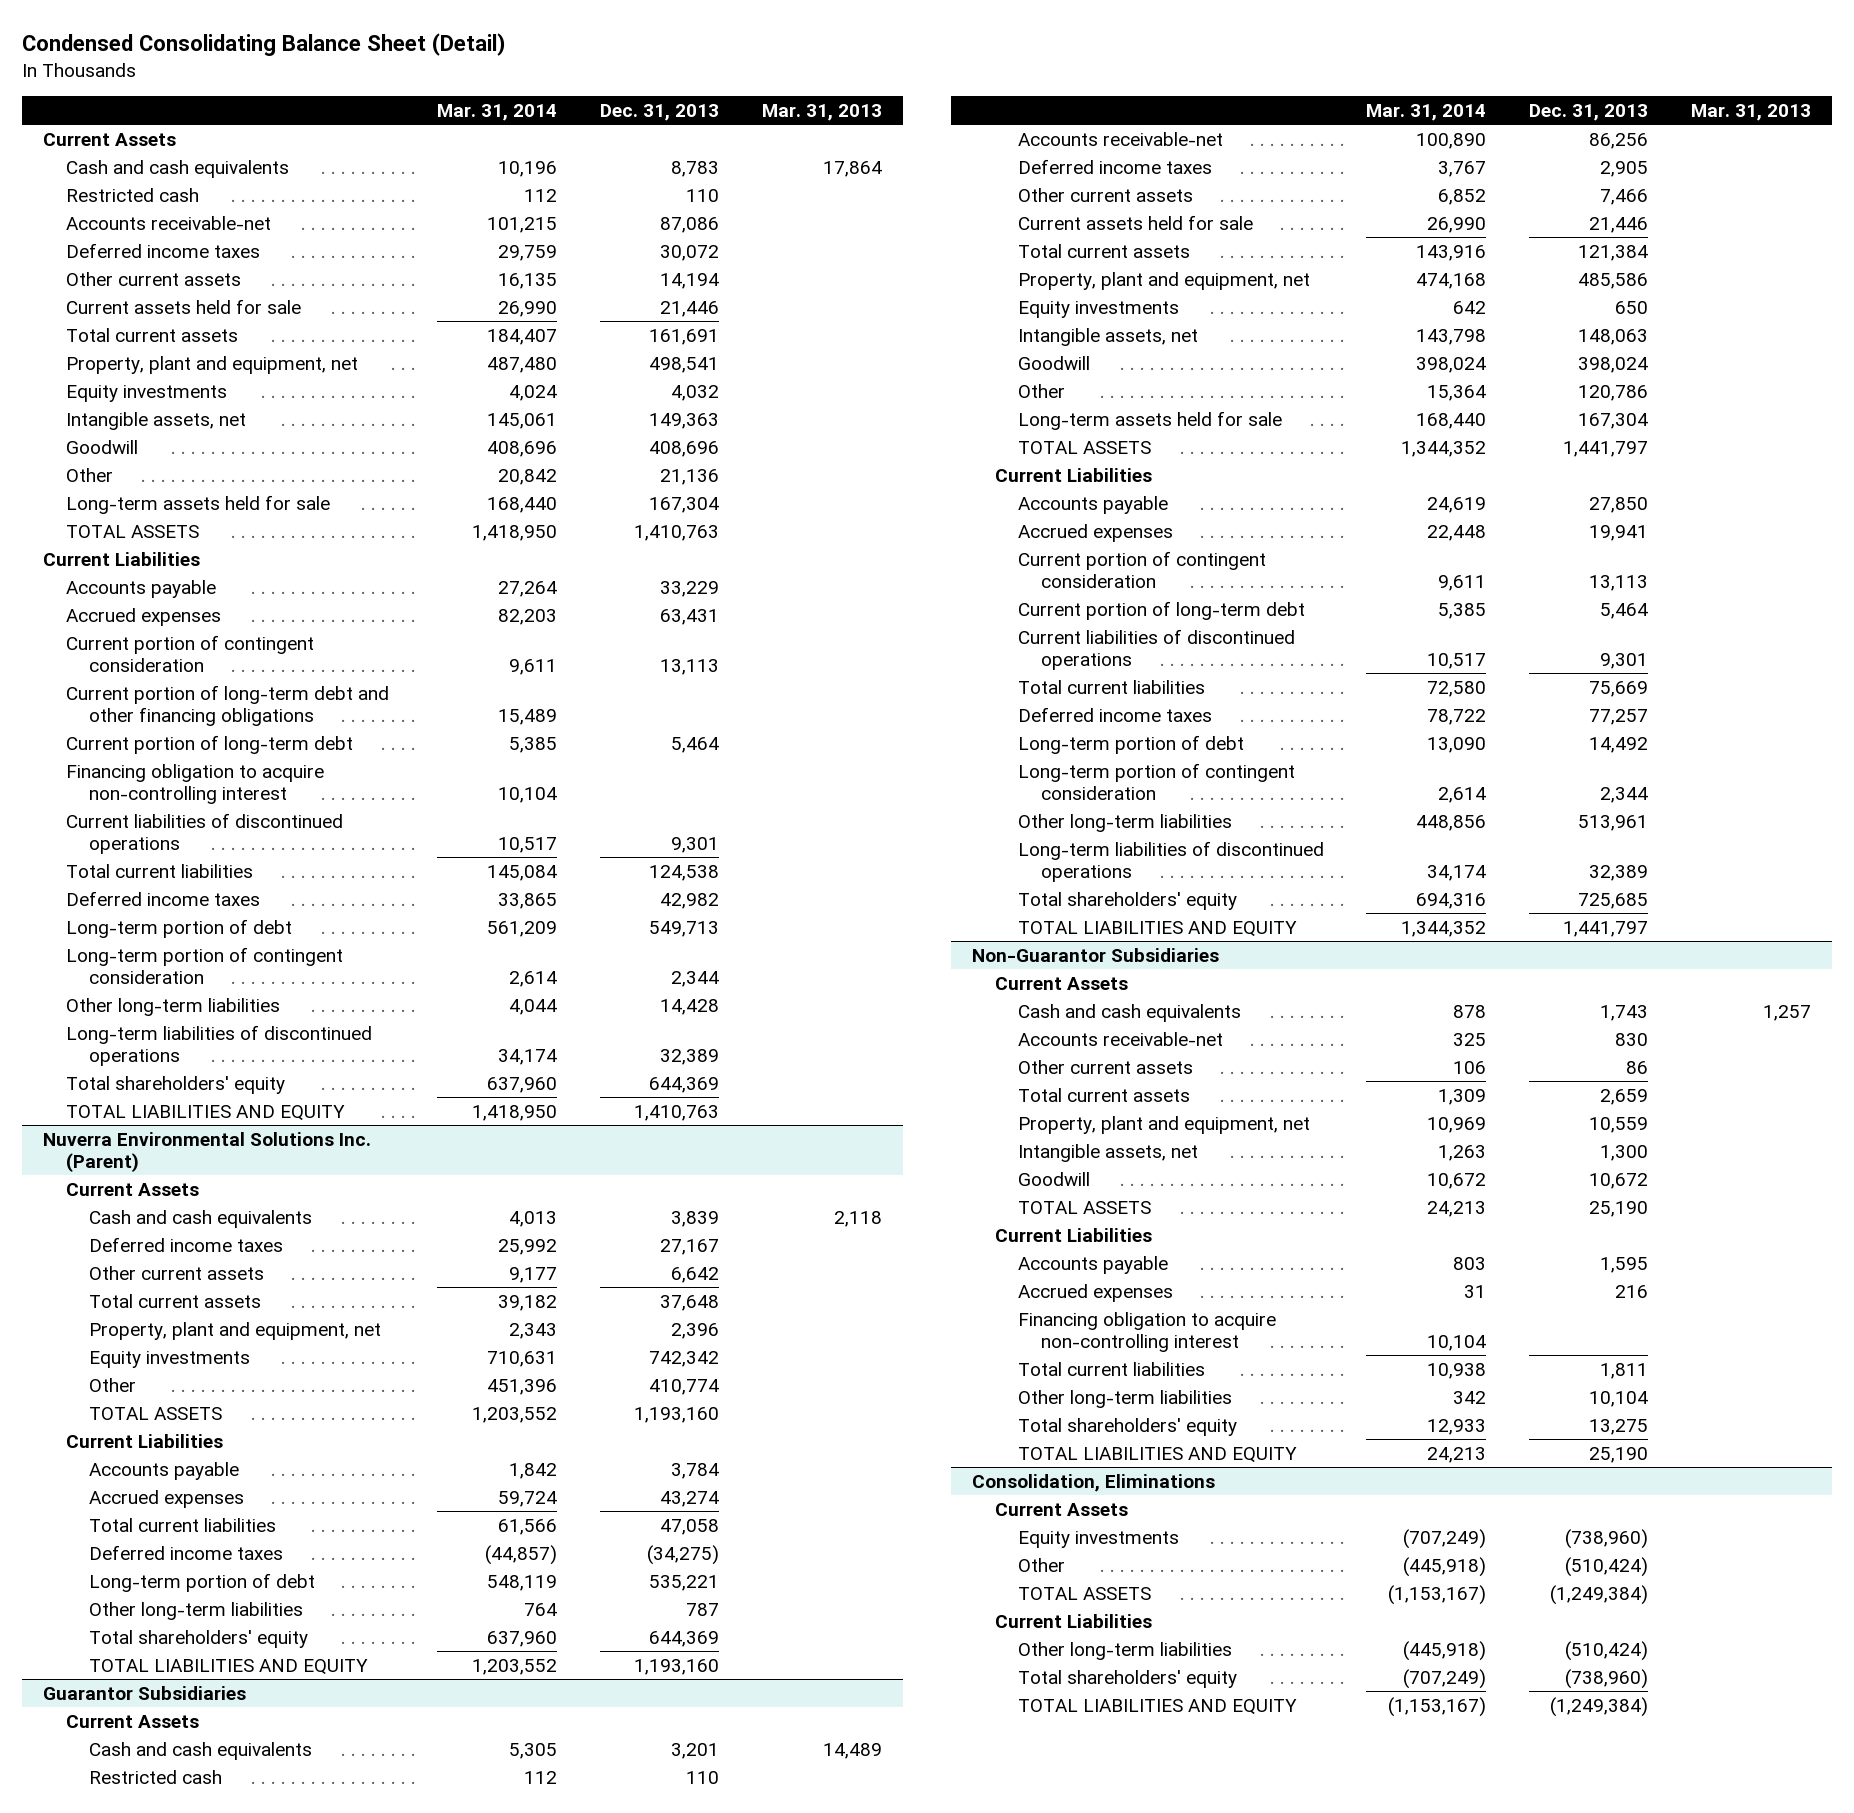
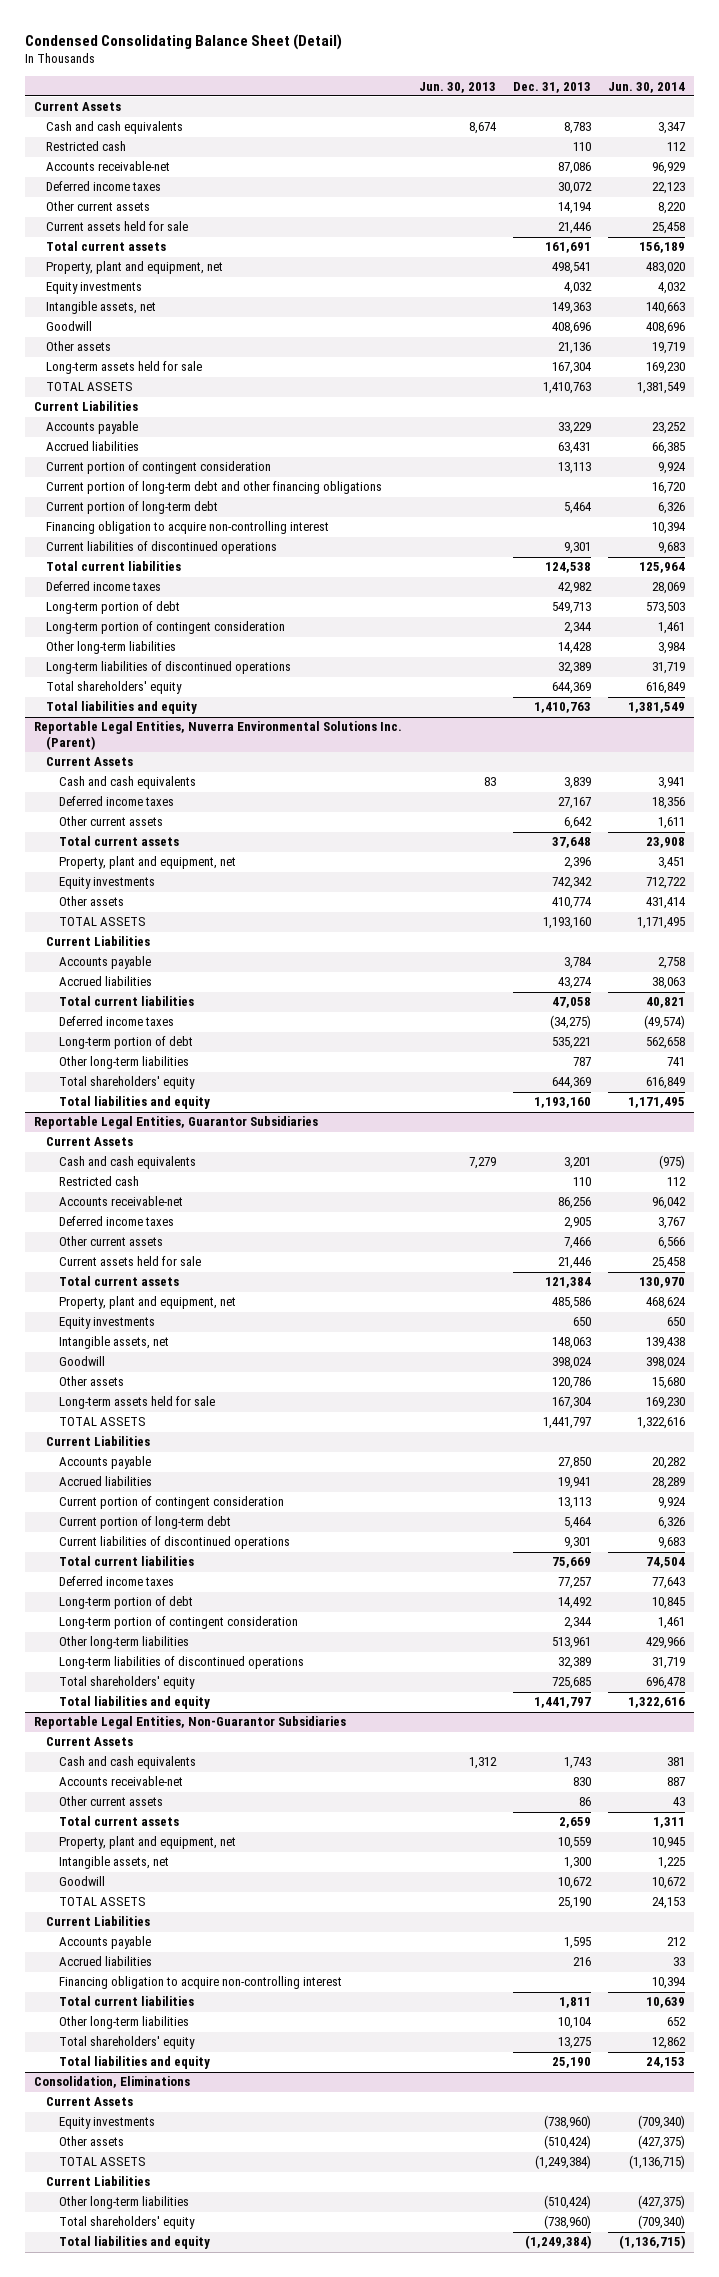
- | Mar. 31, 2014 | Dec. 31, 2013 | Mar. 31, 2013
+ | Jun. 30, 2013 | Dec. 31, 2013 | Jun. 30, 2014
- Other | 20,842 | 21,136 |
+ Other assets | | 21,136 | 19,719
- Accrued expenses | 82,203 | 63,431 |
+ Accrued liabilities | | 63,431 | 66,385
- TOTAL LIABILITIES AND EQUITY | 1,418,950 | 1,410,763 |
- Nuverra Environmental Solutions Inc. (Parent)
+ Total liabilities and equity | | 1,410,763 | 1,381,549
+ Reportable Legal Entities, Nuverra Environmental Solutions Inc. (Parent)
- Other | 451,396 | 410,774 |
+ Other assets | | 410,774 | 431,414
- Accrued expenses | 59,724 | 43,274 |
+ Accrued liabilities | | 43,274 | 38,063
- TOTAL LIABILITIES AND EQUITY | 1,203,552 | 1,193,160 |
- Guarantor Subsidiaries
+ Total liabilities and equity | | 1,193,160 | 1,171,495
+ Reportable Legal Entities, Guarantor Subsidiaries
- Other | 15,364 | 120,786 |
+ Other assets | | 120,786 | 15,680
- Accrued expenses | 22,448 | 19,941 |
+ Accrued liabilities | | 19,941 | 28,289
- TOTAL LIABILITIES AND EQUITY | 1,344,352 | 1,441,797 |
- Non-Guarantor Subsidiaries
+ Total liabilities and equity | | 1,441,797 | 1,322,616
+ Reportable Legal Entities, Non-Guarantor Subsidiaries
- Accrued expenses | 31 | 216 |
+ Accrued liabilities | | 216 | 33
- TOTAL LIABILITIES AND EQUITY | 24,213 | 25,190 |
+ Total liabilities and equity | | 25,190 | 24,153
@ Consolidation, Eliminations
- Other | (445,918) | (510,424) |
+ Other assets | | (510,424) | (427,375)
- TOTAL LIABILITIES AND EQUITY | (1,153,167) | (1,249,384) |
+ Total liabilities and equity | | (1,249,384) | (1,136,715)

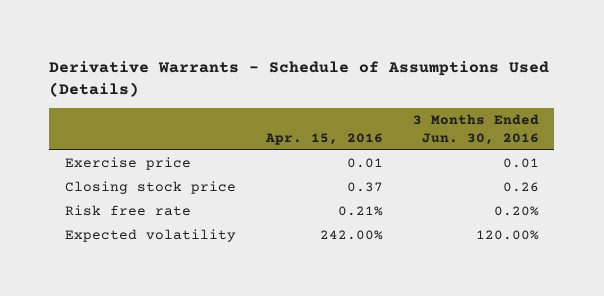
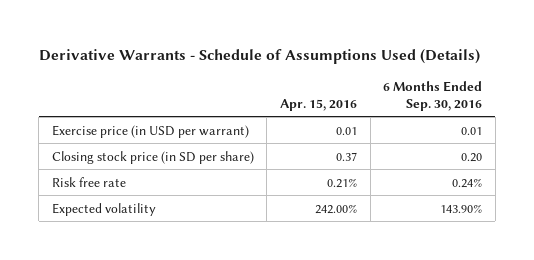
- | Apr. 15, 2016 | 3 Months Ended Jun. 30, 2016
+ | Apr. 15, 2016 | 6 Months Ended Sep. 30, 2016
- Exercise price | 0.01 | 0.01
- Closing stock price | 0.37 | 0.26
+ Exercise price (in USD per warrant) | 0.01 | 0.01
+ Closing stock price (in SD per share) | 0.37 | 0.20

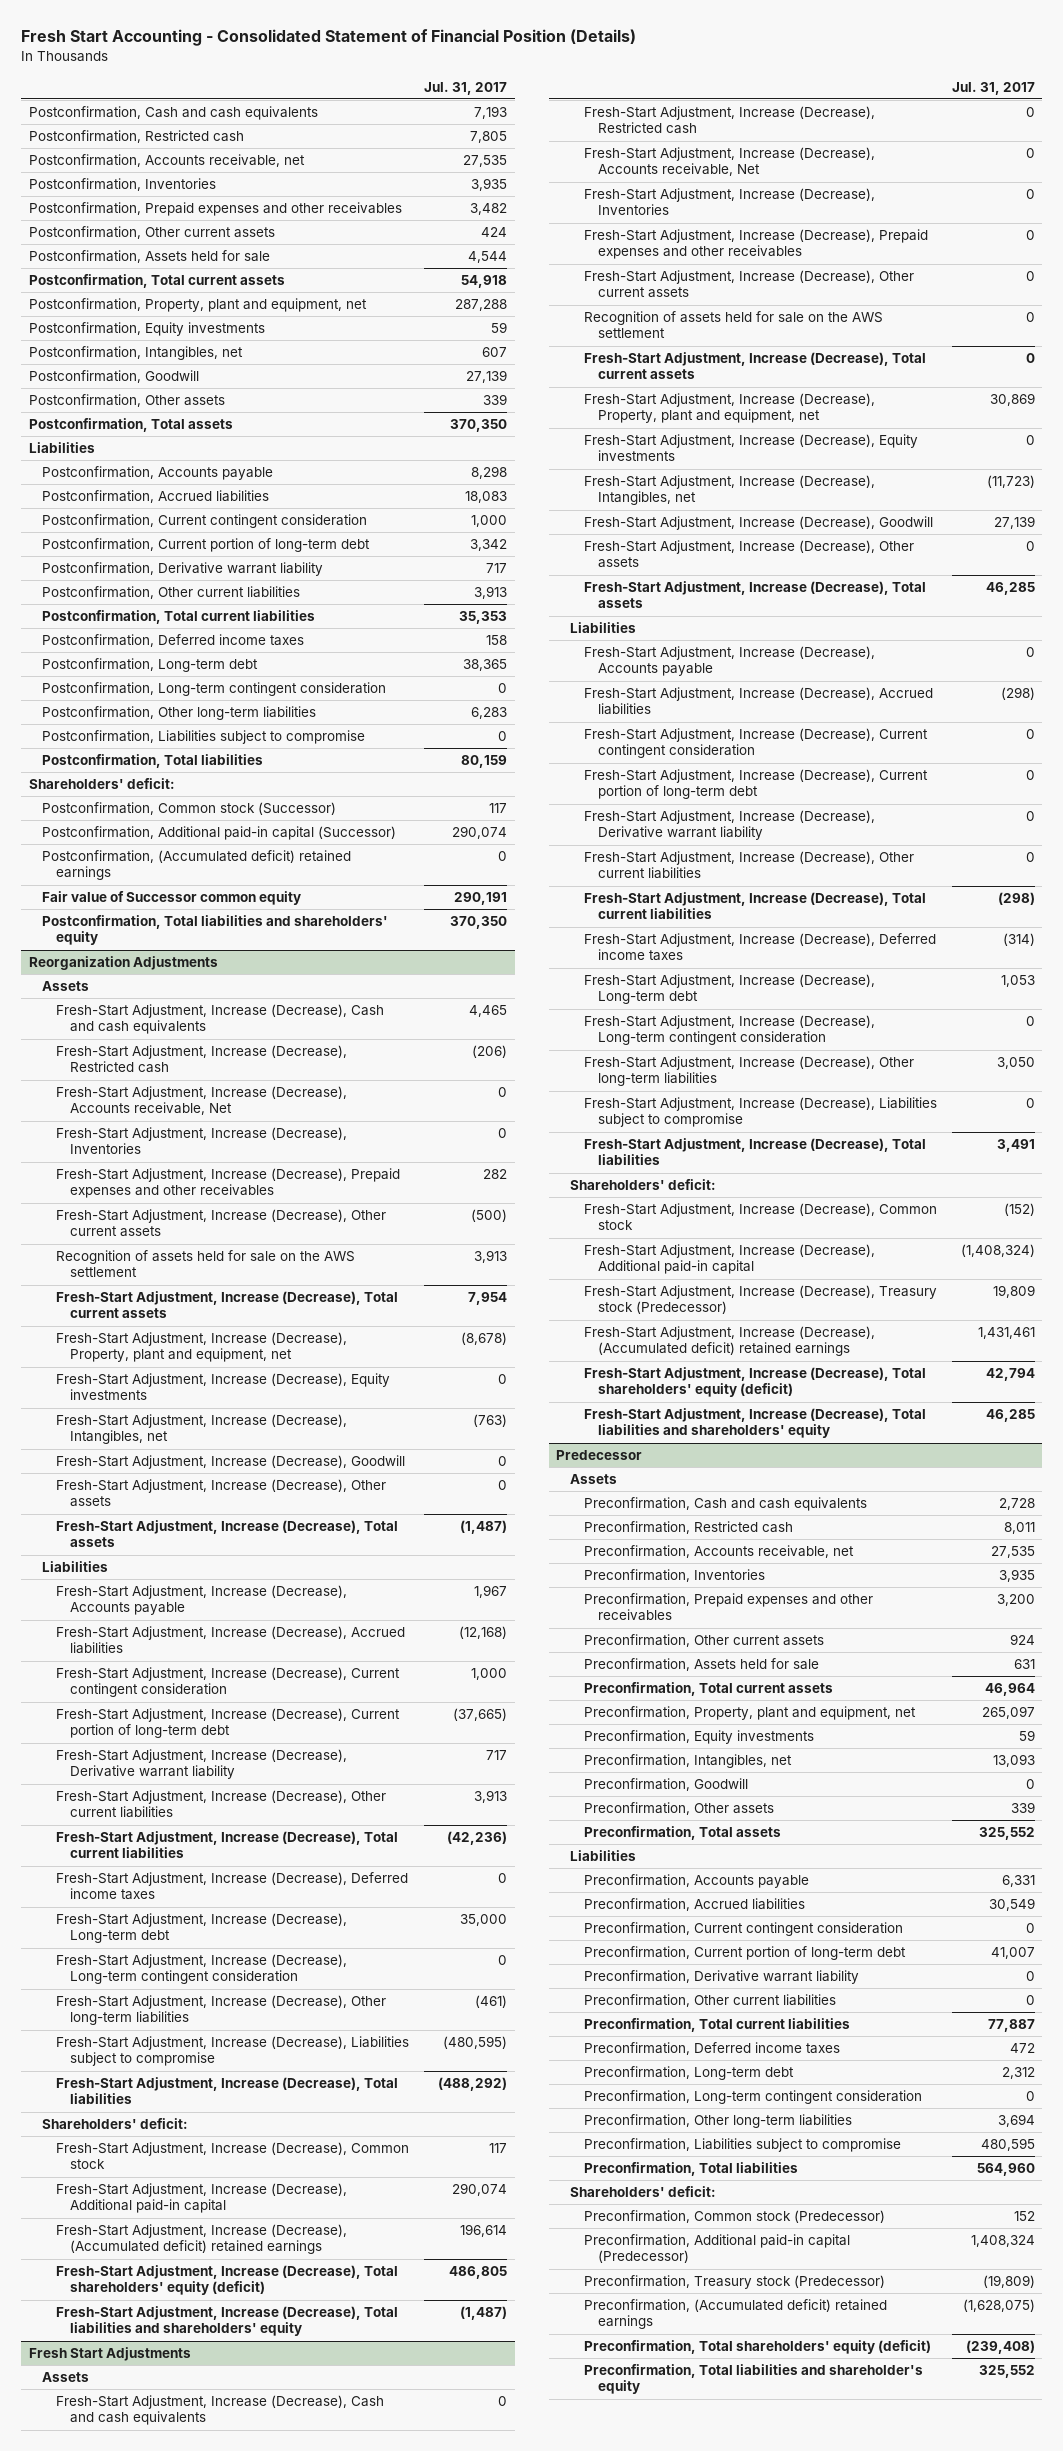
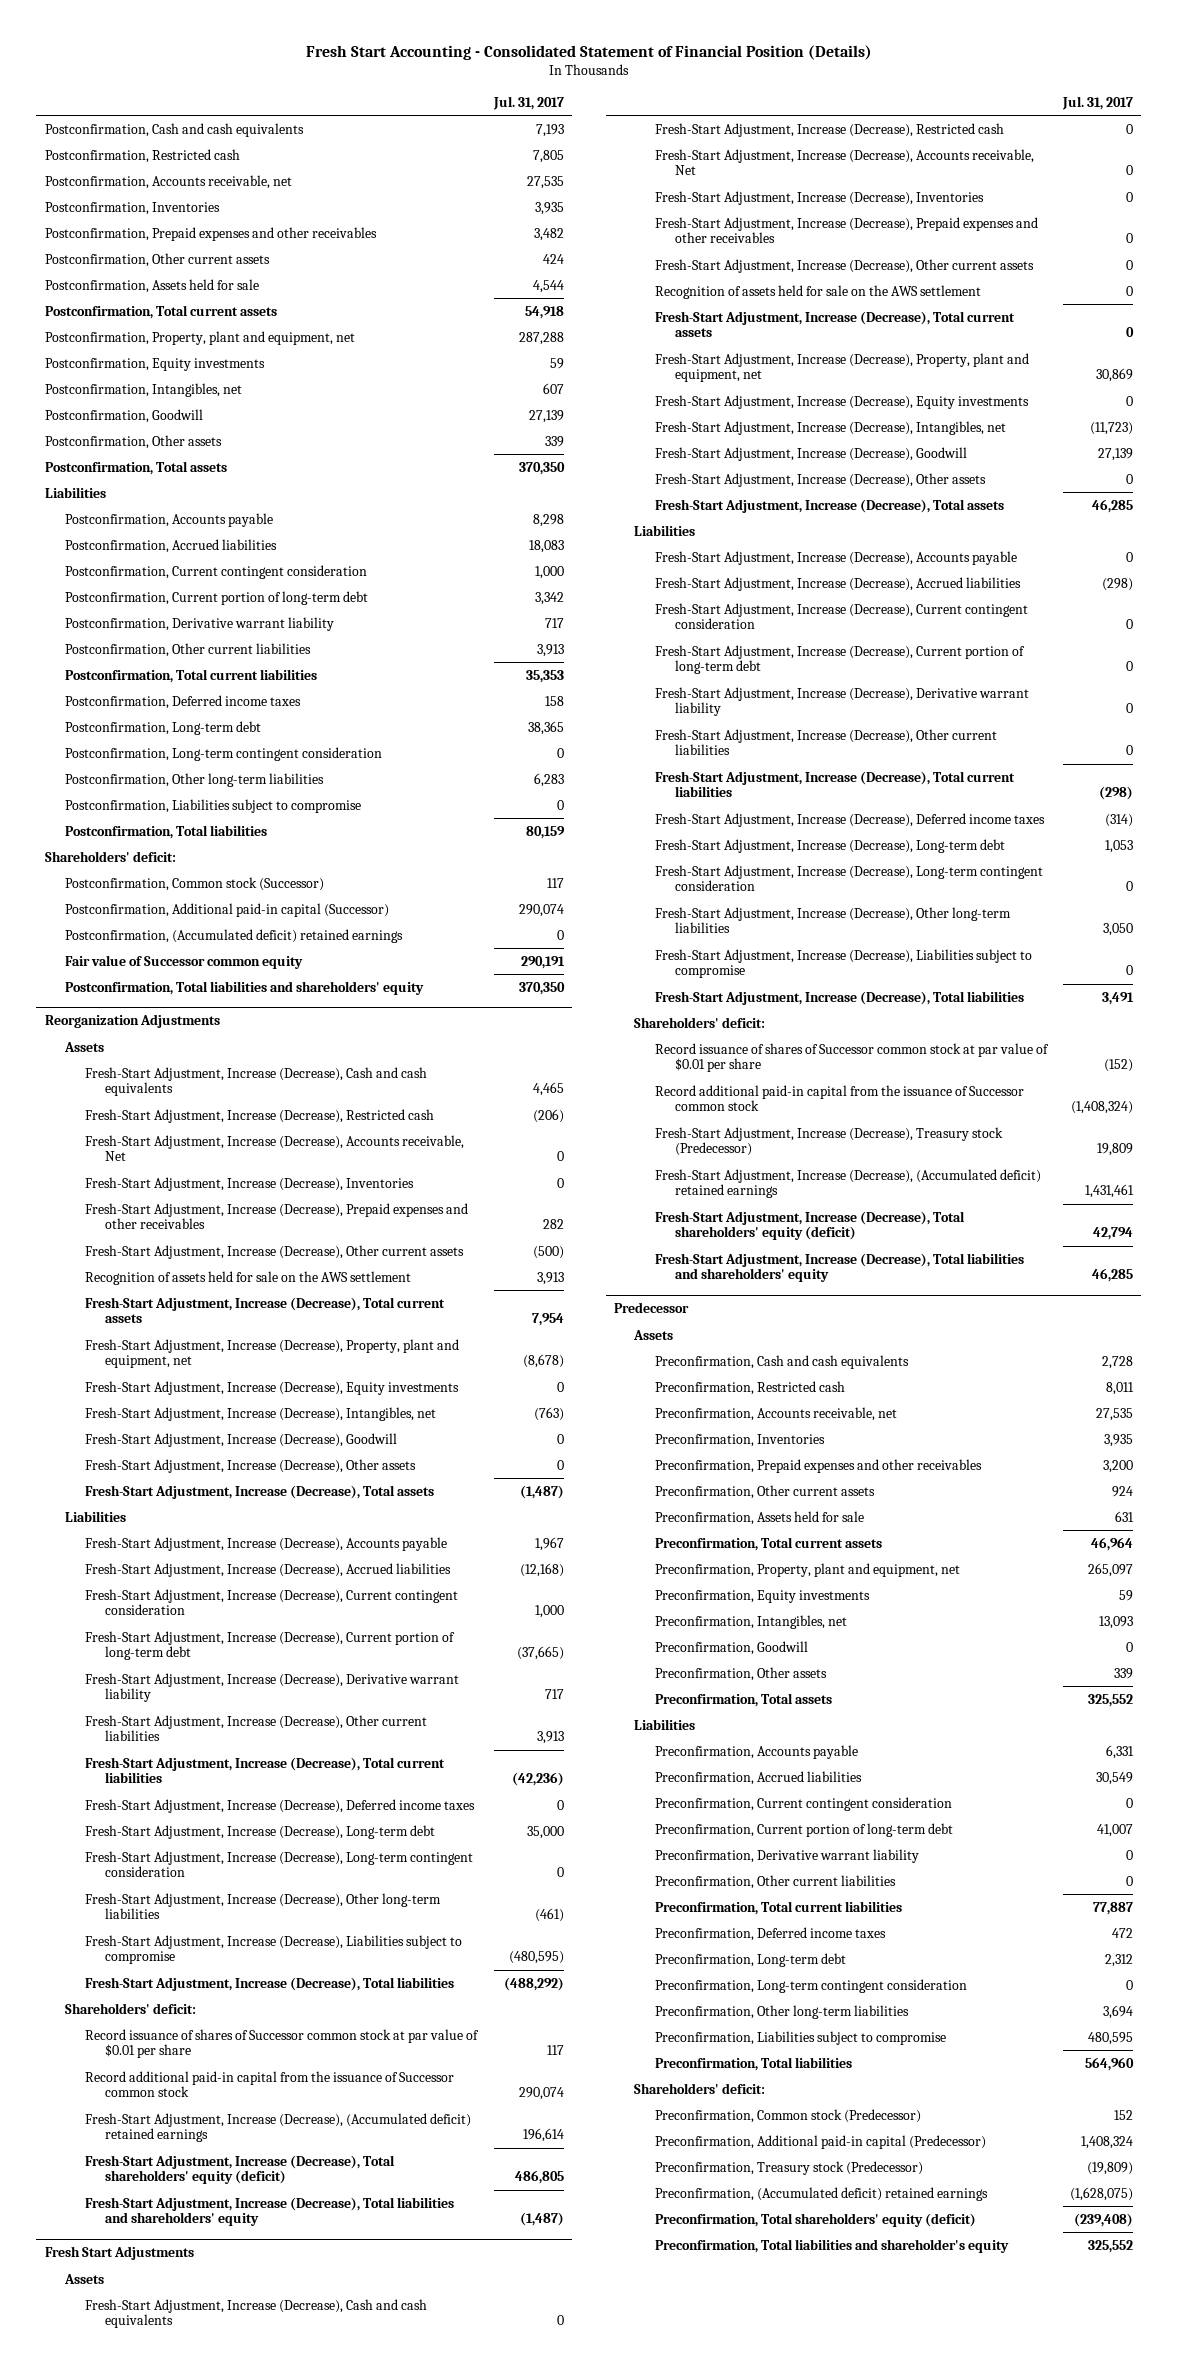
@ Reorganization Adjustments
- Fresh-Start Adjustment, Increase (Decrease), Common stock | 117
- Fresh-Start Adjustment, Increase (Decrease), Additional paid-in capital | 290,074
+ Record issuance of shares of Successor common stock at par value of $0.01 per share | 117
+ Record additional paid-in capital from the issuance of Successor common stock | 290,074
@ Fresh Start Adjustments
- Fresh-Start Adjustment, Increase (Decrease), Common stock | (152)
- Fresh-Start Adjustment, Increase (Decrease), Additional paid-in capital | (1,408,324)
+ Record issuance of shares of Successor common stock at par value of $0.01 per share | (152)
+ Record additional paid-in capital from the issuance of Successor common stock | (1,408,324)

